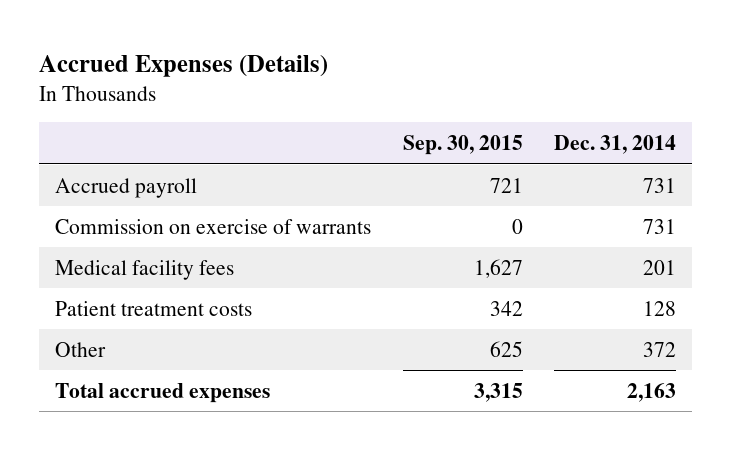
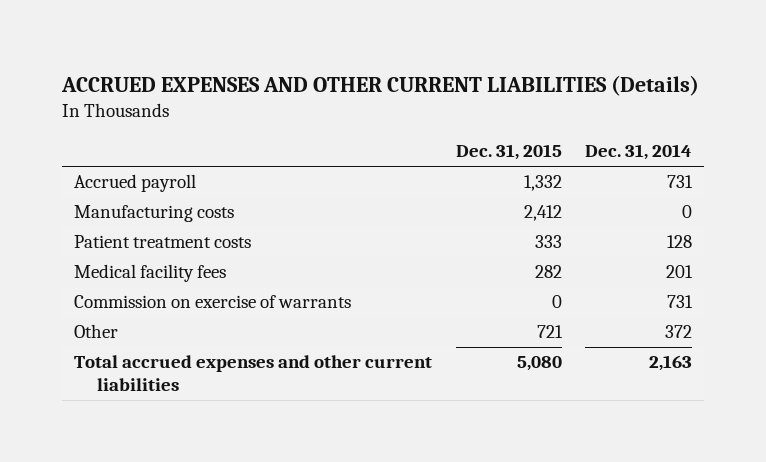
- Accrued Expenses (Details)
+ ACCRUED EXPENSES AND OTHER CURRENT LIABILITIES (Details)
- | Sep. 30, 2015 | Dec. 31, 2014
+ | Dec. 31, 2015 | Dec. 31, 2014
+ Manufacturing costs | 2,412 | 0
moved down: Medical facility fees | 282 | 201
moved down: Commission on exercise of warrants | 0 | 731
- Total accrued expenses | 3,315 | 2,163
+ Total accrued expenses and other current liabilities | 5,080 | 2,163

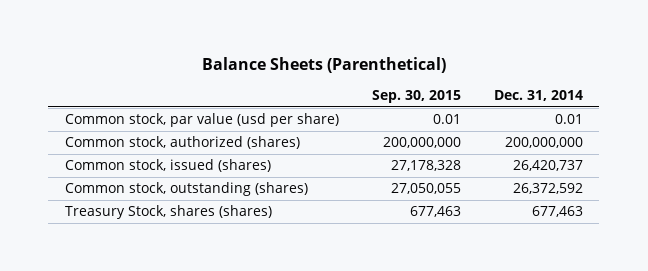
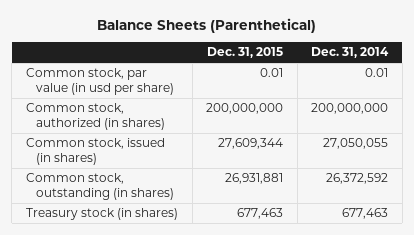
- | Sep. 30, 2015 | Dec. 31, 2014
+ | Dec. 31, 2015 | Dec. 31, 2014
- Common stock, par value (usd per share) | 0.01 | 0.01
- Common stock, authorized (shares) | 200,000,000 | 200,000,000
- Common stock, issued (shares) | 27,178,328 | 26,420,737
- Common stock, outstanding (shares) | 27,050,055 | 26,372,592
- Treasury Stock, shares (shares) | 677,463 | 677,463
+ Common stock, par value (in usd per share) | 0.01 | 0.01
+ Common stock, authorized (in shares) | 200,000,000 | 200,000,000
+ Common stock, issued (in shares) | 27,609,344 | 27,050,055
+ Common stock, outstanding (in shares) | 26,931,881 | 26,372,592
+ Treasury stock (in shares) | 677,463 | 677,463

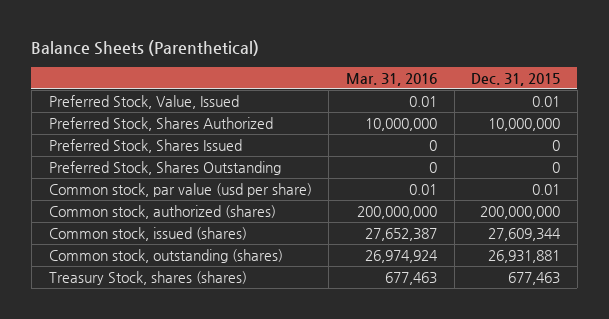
- | Dec. 31, 2015 | Dec. 31, 2014
+ | Mar. 31, 2016 | Dec. 31, 2015
- Common stock, par value (in usd per share) | 0.01 | 0.01
- Common stock, authorized (in shares) | 200,000,000 | 200,000,000
- Common stock, issued (in shares) | 27,609,344 | 27,050,055
- Common stock, outstanding (in shares) | 26,931,881 | 26,372,592
- Treasury stock (in shares) | 677,463 | 677,463
+ Preferred Stock, Value, Issued | 0.01 | 0.01
+ Preferred Stock, Shares Authorized | 10,000,000 | 10,000,000
+ Preferred Stock, Shares Issued | 0 | 0
+ Preferred Stock, Shares Outstanding | 0 | 0
+ Common stock, par value (usd per share) | 0.01 | 0.01
+ Common stock, authorized (shares) | 200,000,000 | 200,000,000
+ Common stock, issued (shares) | 27,652,387 | 27,609,344
+ Common stock, outstanding (shares) | 26,974,924 | 26,931,881
+ Treasury Stock, shares (shares) | 677,463 | 677,463

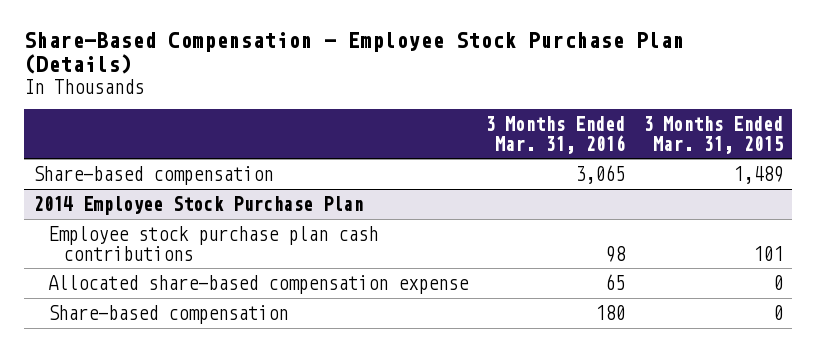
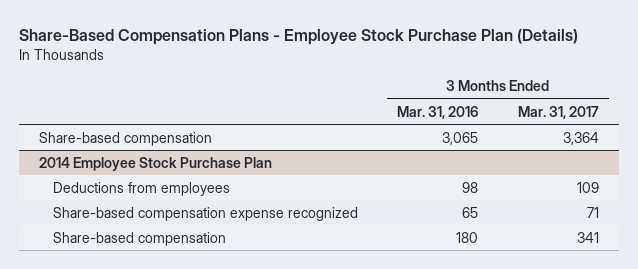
- Share-Based Compensation - Employee Stock Purchase Plan (Details)
+ Share-Based Compensation Plans - Employee Stock Purchase Plan (Details)
- | 3 Months Ended Mar. 31, 2016 | 3 Months Ended Mar. 31, 2015
+ | 3 Months Ended Mar. 31, 2016 | 3 Months Ended Mar. 31, 2017
@ 2014 Employee Stock Purchase Plan
- Employee stock purchase plan cash contributions | 98 | 101
- Allocated share-based compensation expense | 65 | 0
+ Deductions from employees | 98 | 109
+ Share-based compensation expense recognized | 65 | 71

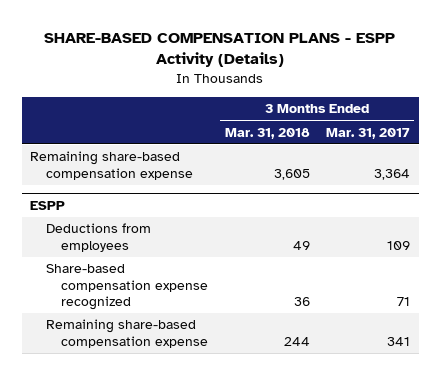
- Share-Based Compensation Plans - Employee Stock Purchase Plan (Details)
+ SHARE-BASED COMPENSATION PLANS - ESPP Activity (Details)
- | 3 Months Ended Mar. 31, 2016 | 3 Months Ended Mar. 31, 2017
+ | 3 Months Ended Mar. 31, 2018 | 3 Months Ended Mar. 31, 2017
- Share-based compensation | 3,065 | 3,364
- 2014 Employee Stock Purchase Plan
+ Remaining share-based compensation expense | 3,605 | 3,364
+ ESPP
- Share-based compensation | 180 | 341
+ Remaining share-based compensation expense | 244 | 341

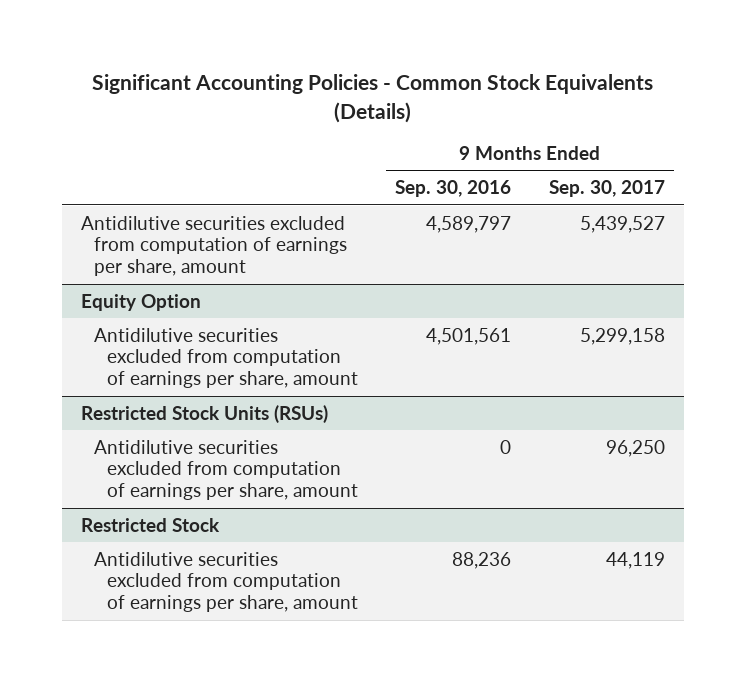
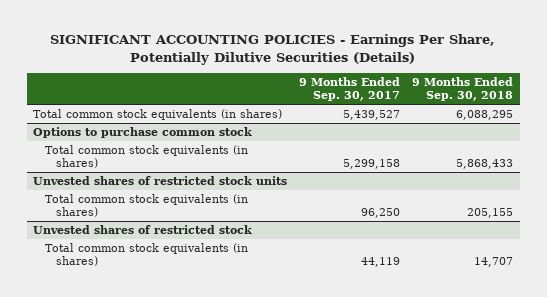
- Significant Accounting Policies - Common Stock Equivalents (Details)
+ SIGNIFICANT ACCOUNTING POLICIES - Earnings Per Share, Potentially Dilutive Securities (Details)
- | 9 Months Ended Sep. 30, 2016 | 9 Months Ended Sep. 30, 2017
+ | 9 Months Ended Sep. 30, 2017 | 9 Months Ended Sep. 30, 2018
- Antidilutive securities excluded from computation of earnings per share, amount | 4,589,797 | 5,439,527
- Equity Option
- Antidilutive securities excluded from computation of earnings per share, amount | 4,501,561 | 5,299,158
- Restricted Stock Units (RSUs)
- Antidilutive securities excluded from computation of earnings per share, amount | 0 | 96,250
- Restricted Stock
- Antidilutive securities excluded from computation of earnings per share, amount | 88,236 | 44,119
+ Total common stock equivalents (in shares) | 5,439,527 | 6,088,295
+ Options to purchase common stock
+ Total common stock equivalents (in shares) | 5,299,158 | 5,868,433
+ Unvested shares of restricted stock units
+ Total common stock equivalents (in shares) | 96,250 | 205,155
+ Unvested shares of restricted stock
+ Total common stock equivalents (in shares) | 44,119 | 14,707

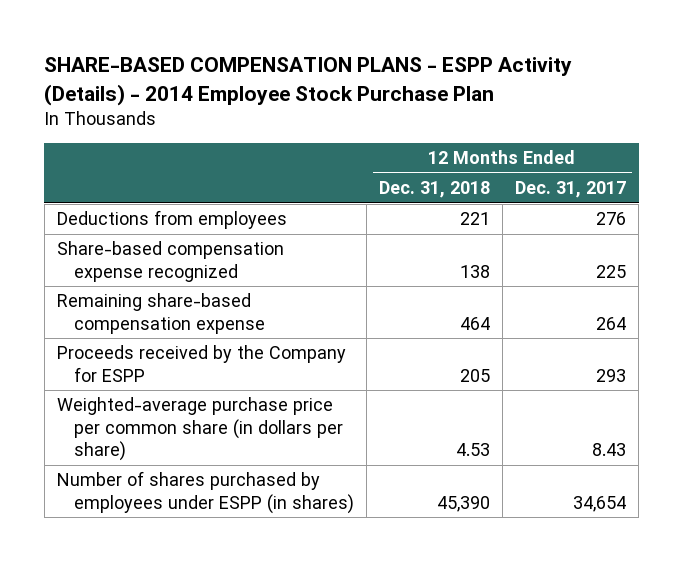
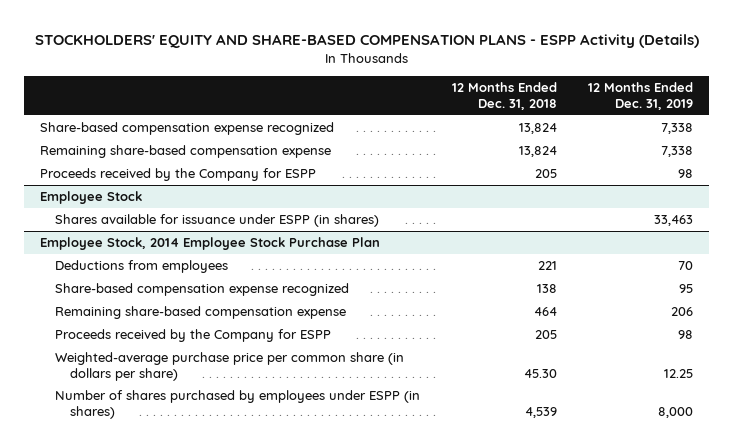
- SHARE-BASED COMPENSATION PLANS - ESPP Activity (Details) - 2014 Employee Stock Purchase Plan
+ STOCKHOLDERS' EQUITY AND SHARE-BASED COMPENSATION PLANS - ESPP Activity (Details)
- | 12 Months Ended Dec. 31, 2018 | 12 Months Ended Dec. 31, 2017
+ | 12 Months Ended Dec. 31, 2018 | 12 Months Ended Dec. 31, 2019
+ Share-based compensation expense recognized | 13,824 | 7,338
+ Remaining share-based compensation expense | 13,824 | 7,338
+ Proceeds received by the Company for ESPP | 205 | 98
+ Employee Stock
+ Shares available for issuance under ESPP (in shares) | | 33,463
+ Employee Stock, 2014 Employee Stock Purchase Plan
- Weighted-average purchase price per common share (in dollars per share) | 4.53 | 8.43
- Number of shares purchased by employees under ESPP (in shares) | 45,390 | 34,654
+ Weighted-average purchase price per common share (in dollars per share) | 45.30 | 12.25
+ Number of shares purchased by employees under ESPP (in shares) | 4,539 | 8,000

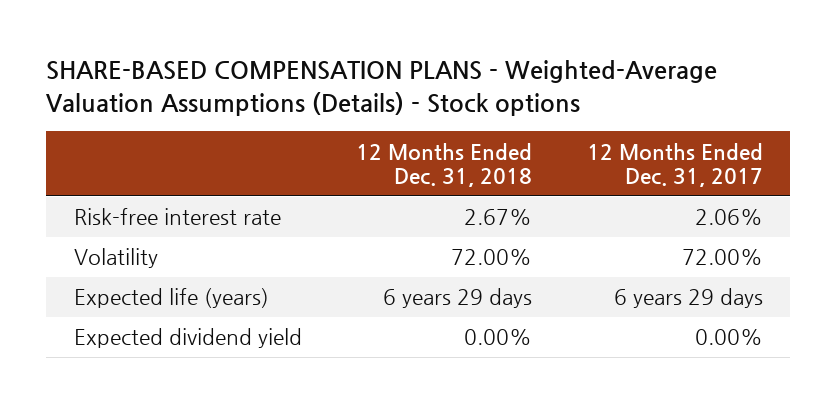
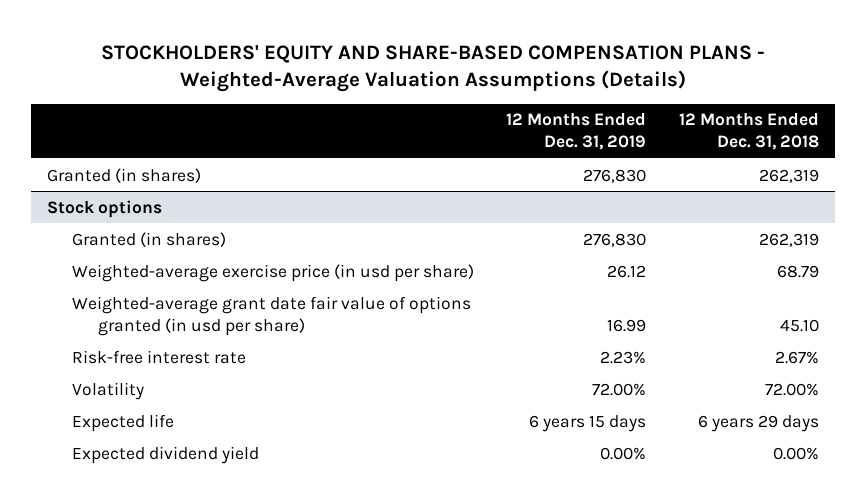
- SHARE-BASED COMPENSATION PLANS - Weighted-Average Valuation Assumptions (Details) - Stock options
+ STOCKHOLDERS' EQUITY AND SHARE-BASED COMPENSATION PLANS - Weighted-Average Valuation Assumptions (Details)
- | 12 Months Ended Dec. 31, 2018 | 12 Months Ended Dec. 31, 2017
+ | 12 Months Ended Dec. 31, 2019 | 12 Months Ended Dec. 31, 2018
+ Granted (in shares) | 276,830 | 262,319
+ Stock options
+ Granted (in shares) | 276,830 | 262,319
+ Weighted-average exercise price (in usd per share) | 26.12 | 68.79
+ Weighted-average grant date fair value of options granted (in usd per share) | 16.99 | 45.10
- Expected life (years) | 6 years 29 days | 6 years 29 days
+ Expected life | 6 years 15 days | 6 years 29 days

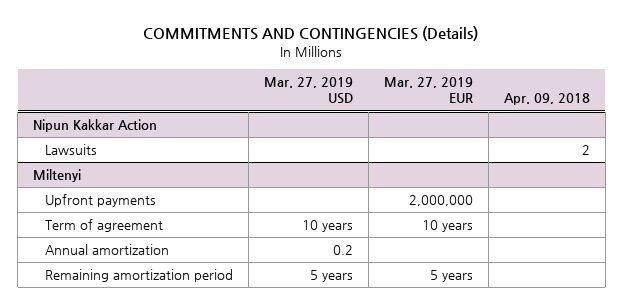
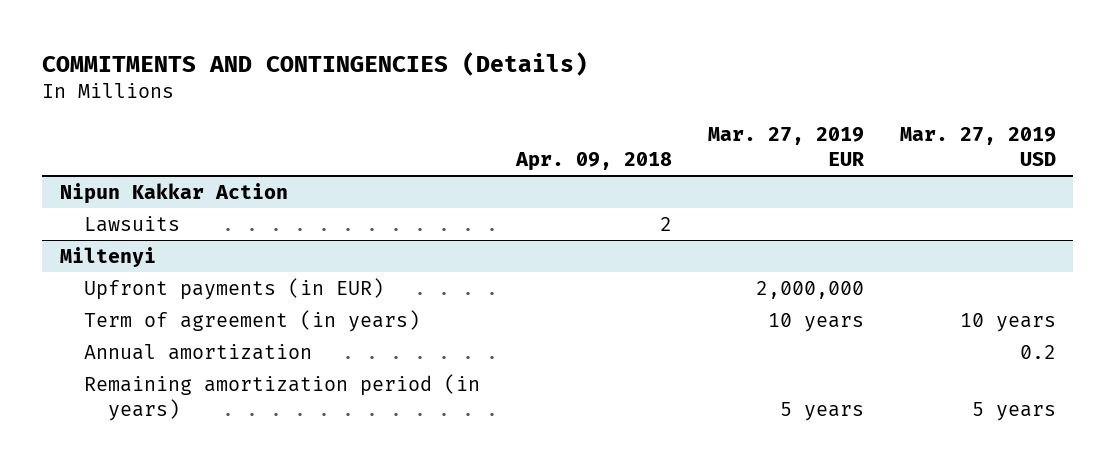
- | Mar. 27, 2019 USD | Mar. 27, 2019 EUR | Apr. 09, 2018
+ | Apr. 09, 2018 | Mar. 27, 2019 EUR | Mar. 27, 2019 USD
@ Miltenyi
- Upfront payments | | 2,000,000 |
- Term of agreement | 10 years | 10 years |
+ Upfront payments (in EUR) | | 2,000,000 |
+ Term of agreement (in years) | | 10 years | 10 years
- Remaining amortization period | 5 years | 5 years |
+ Remaining amortization period (in years) | | 5 years | 5 years

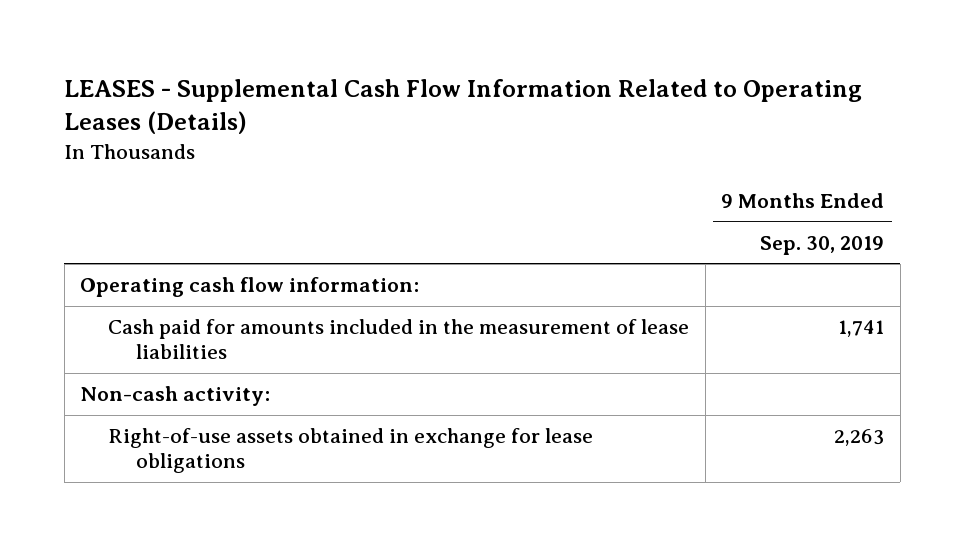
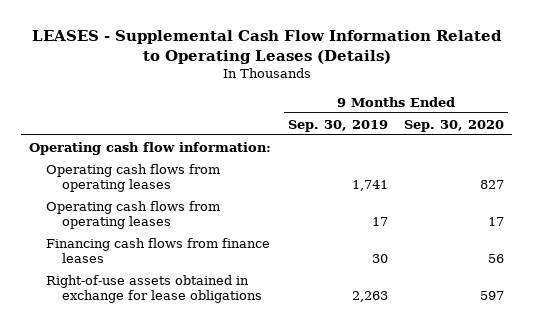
- | 9 Months Ended Sep. 30, 2019
+ | 9 Months Ended Sep. 30, 2019 | 9 Months Ended Sep. 30, 2020
- Cash paid for amounts included in the measurement of lease liabilities | 1,741
- Non-cash activity:
+ Operating cash flows from operating leases | 1,741 | 827
+ Operating cash flows from operating leases | 17 | 17
+ Financing cash flows from finance leases | 30 | 56

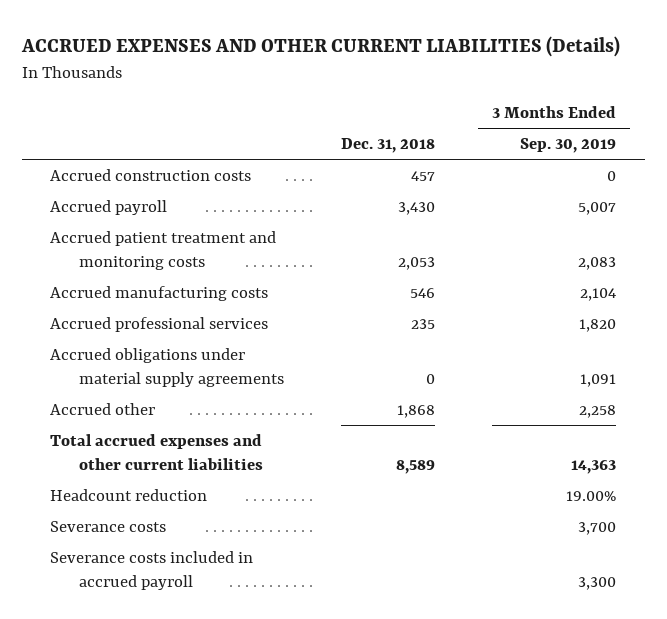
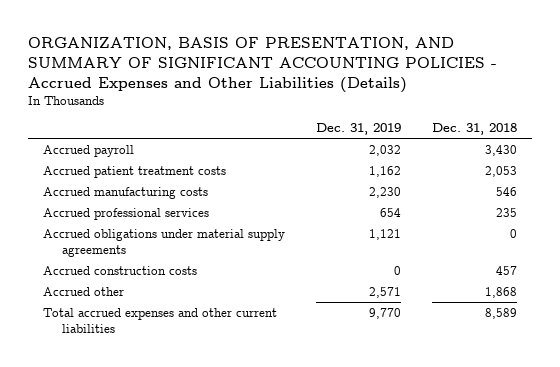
- ACCRUED EXPENSES AND OTHER CURRENT LIABILITIES (Details)
+ ORGANIZATION, BASIS OF PRESENTATION, AND SUMMARY OF SIGNIFICANT ACCOUNTING POLICIES - Accrued Expenses and Other Liabilities (Details)
- | Dec. 31, 2018 | 3 Months Ended Sep. 30, 2019
+ | Dec. 31, 2019 | Dec. 31, 2018
- Accrued patient treatment and monitoring costs | 2,053 | 2,083
+ Accrued patient treatment costs | 1,162 | 2,053
moved down: Accrued construction costs | 0 | 457
- Headcount reduction | | 19.00%
- Severance costs | | 3,700
- Severance costs included in accrued payroll | | 3,300

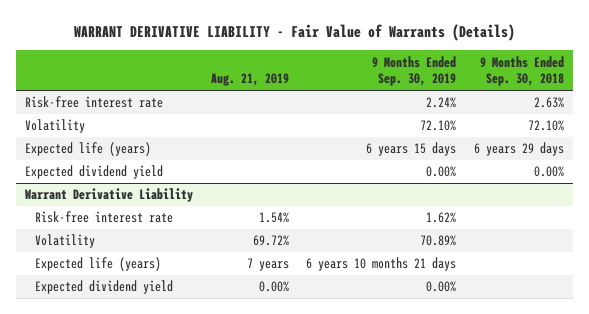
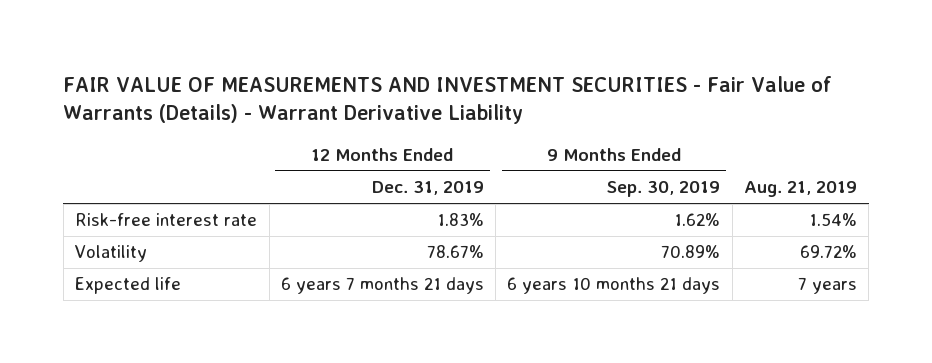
- WARRANT DERIVATIVE LIABILITY - Fair Value of Warrants (Details)
+ FAIR VALUE OF MEASUREMENTS AND INVESTMENT SECURITIES - Fair Value of Warrants (Details) - Warrant Derivative Liability
- | Aug. 21, 2019 | 9 Months Ended Sep. 30, 2019 | 9 Months Ended Sep. 30, 2018
+ | 12 Months Ended Dec. 31, 2019 | 9 Months Ended Sep. 30, 2019 | Aug. 21, 2019
- Risk-free interest rate | | 2.24% | 2.63%
- Volatility | | 72.10% | 72.10%
- Expected life (years) | | 6 years 15 days | 6 years 29 days
- Expected dividend yield | | 0.00% | 0.00%
- Warrant Derivative Liability
- Expected life (years) | 7 years | 6 years 10 months 21 days |
- Expected dividend yield | 0.00% | 0.00% |
+ Expected life | 6 years 7 months 21 days | 6 years 10 months 21 days | 7 years

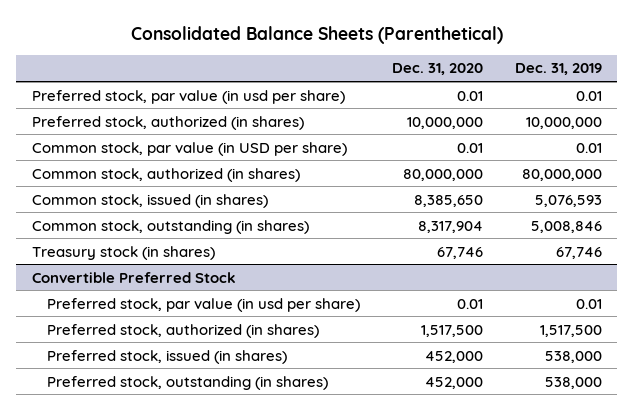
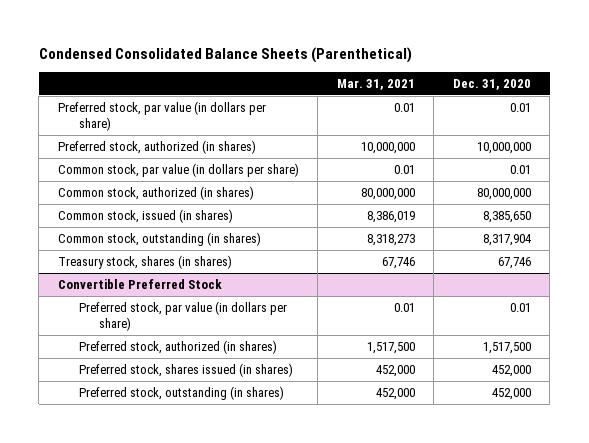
- Consolidated Balance Sheets (Parenthetical)
+ Condensed Consolidated Balance Sheets (Parenthetical)
- | Dec. 31, 2020 | Dec. 31, 2019
+ | Mar. 31, 2021 | Dec. 31, 2020
- Preferred stock, par value (in usd per share) | 0.01 | 0.01
+ Preferred stock, par value (in dollars per share) | 0.01 | 0.01
- Common stock, par value (in USD per share) | 0.01 | 0.01
+ Common stock, par value (in dollars per share) | 0.01 | 0.01
- Treasury stock (in shares) | 67,746 | 67,746
+ Treasury stock, shares (in shares) | 67,746 | 67,746
@ Convertible Preferred Stock
- Preferred stock, par value (in usd per share) | 0.01 | 0.01
+ Preferred stock, par value (in dollars per share) | 0.01 | 0.01
- Preferred stock, issued (in shares) | 452,000 | 538,000
+ Preferred stock, shares issued (in shares) | 452,000 | 452,000

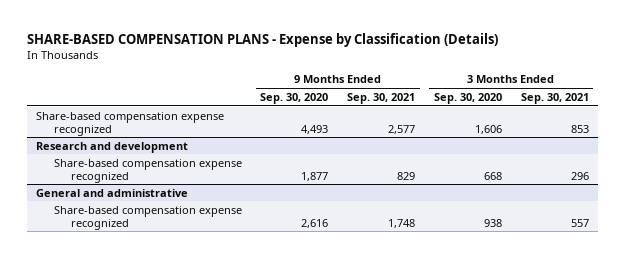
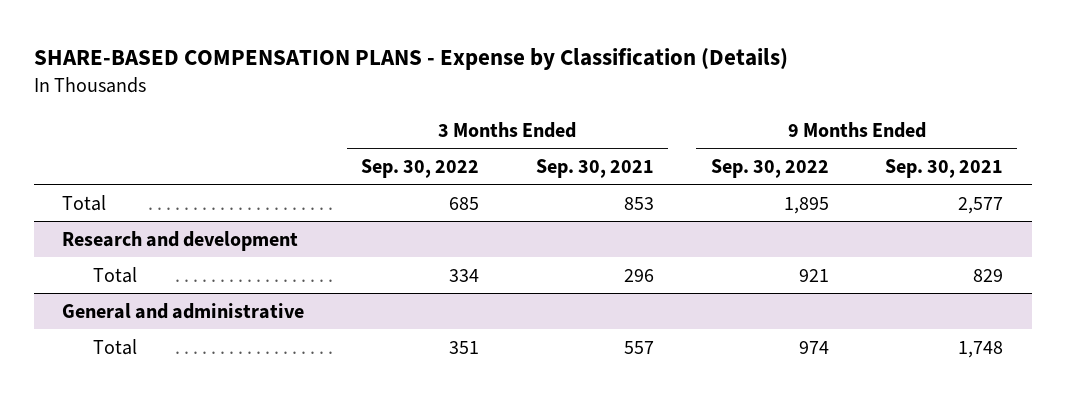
- | 9 Months Ended Sep. 30, 2020 | 9 Months Ended Sep. 30, 2021 | 3 Months Ended Sep. 30, 2020 | 3 Months Ended Sep. 30, 2021
+ | 3 Months Ended Sep. 30, 2022 | 3 Months Ended Sep. 30, 2021 | 9 Months Ended Sep. 30, 2022 | 9 Months Ended Sep. 30, 2021
- Share-based compensation expense recognized | 4,493 | 2,577 | 1,606 | 853
+ Total | 685 | 853 | 1,895 | 2,577
@ Research and development
- Share-based compensation expense recognized | 1,877 | 829 | 668 | 296
+ Total | 334 | 296 | 921 | 829
@ General and administrative
- Share-based compensation expense recognized | 2,616 | 1,748 | 938 | 557
+ Total | 351 | 557 | 974 | 1,748

